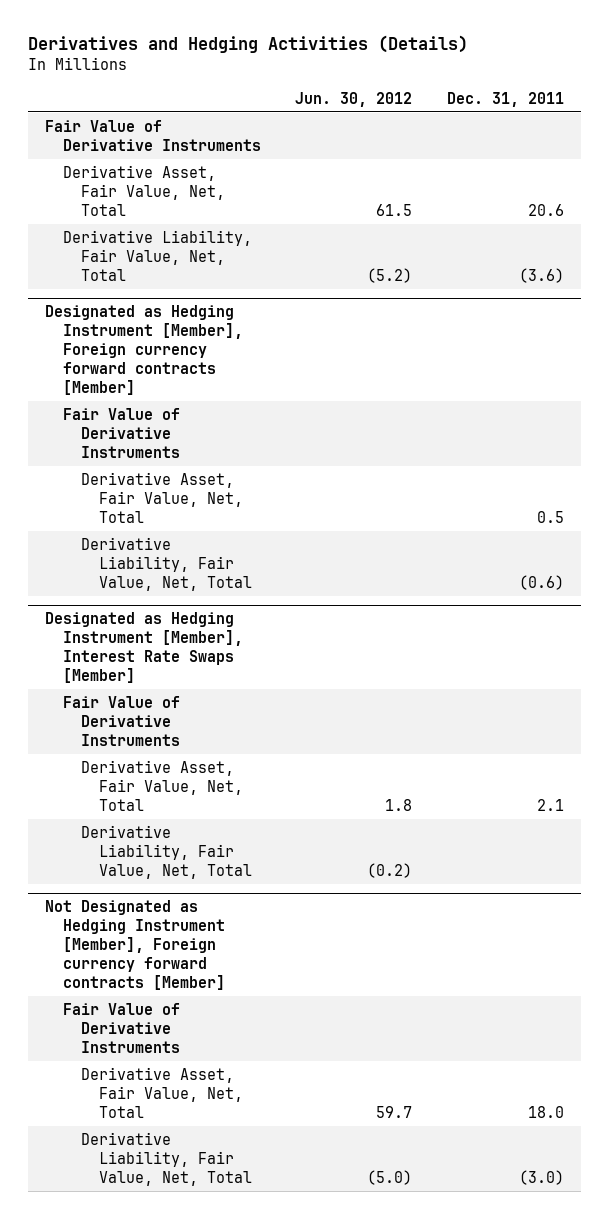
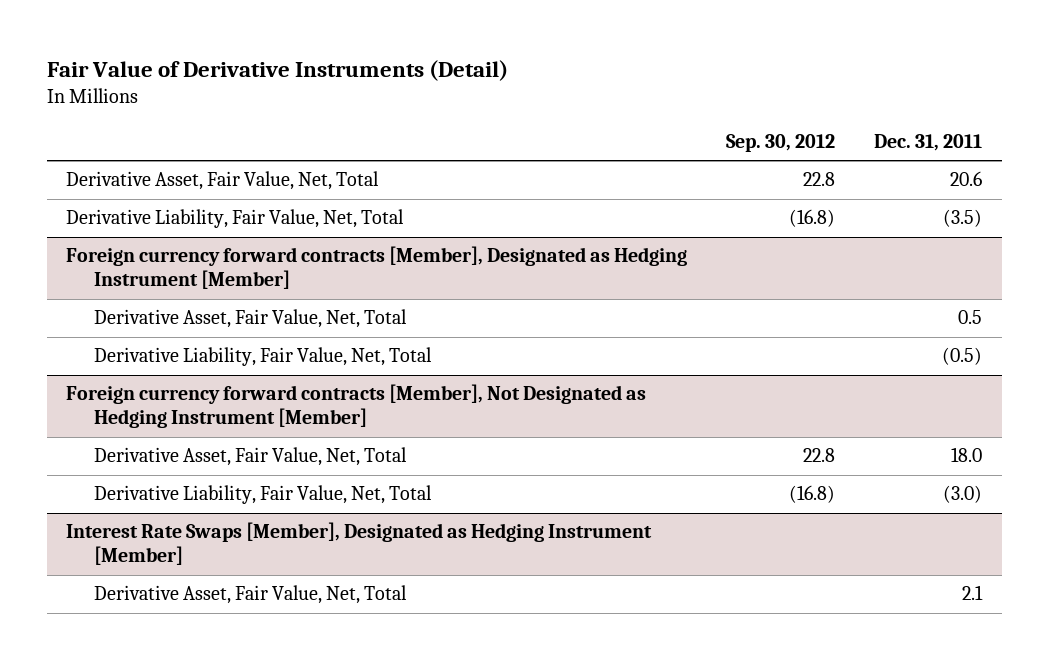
- Derivatives and Hedging Activities (Details)
+ Fair Value of Derivative Instruments (Detail)
- | Jun. 30, 2012 | Dec. 31, 2011
+ | Sep. 30, 2012 | Dec. 31, 2011
- Fair Value of Derivative Instruments
- Derivative Liability, Fair Value, Net, Total | (5.2) | (3.6)
- Designated as Hedging Instrument [Member], Foreign currency forward contracts [Member]
- Fair Value of Derivative Instruments
+ Derivative Liability, Fair Value, Net, Total | (16.8) | (3.5)
+ Foreign currency forward contracts [Member], Designated as Hedging Instrument [Member]
- Derivative Liability, Fair Value, Net, Total | | (0.6)
- Designated as Hedging Instrument [Member], Interest Rate Swaps [Member]
- Fair Value of Derivative Instruments
- Derivative Asset, Fair Value, Net, Total | 1.8 | 2.1
- Derivative Liability, Fair Value, Net, Total | (0.2) |
- Not Designated as Hedging Instrument [Member], Foreign currency forward contracts [Member]
- Fair Value of Derivative Instruments
+ Derivative Liability, Fair Value, Net, Total | | (0.5)
+ Foreign currency forward contracts [Member], Not Designated as Hedging Instrument [Member]
+ Interest Rate Swaps [Member], Designated as Hedging Instrument [Member]
+ Derivative Asset, Fair Value, Net, Total | | 2.1

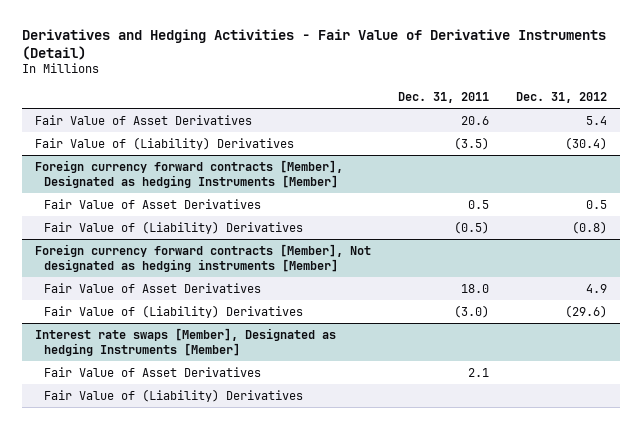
- Fair Value of Derivative Instruments (Detail)
+ Derivatives and Hedging Activities - Fair Value of Derivative Instruments (Detail)
- | Sep. 30, 2012 | Dec. 31, 2011
+ | Dec. 31, 2011 | Dec. 31, 2012
- Derivative Asset, Fair Value, Net, Total | 22.8 | 20.6
- Derivative Liability, Fair Value, Net, Total | (16.8) | (3.5)
- Foreign currency forward contracts [Member], Designated as Hedging Instrument [Member]
- Derivative Asset, Fair Value, Net, Total | | 0.5
- Derivative Liability, Fair Value, Net, Total | | (0.5)
- Foreign currency forward contracts [Member], Not Designated as Hedging Instrument [Member]
- Derivative Asset, Fair Value, Net, Total | 22.8 | 18.0
- Derivative Liability, Fair Value, Net, Total | (16.8) | (3.0)
- Interest Rate Swaps [Member], Designated as Hedging Instrument [Member]
- Derivative Asset, Fair Value, Net, Total | | 2.1
+ Fair Value of Asset Derivatives | 20.6 | 5.4
+ Fair Value of (Liability) Derivatives | (3.5) | (30.4)
+ Foreign currency forward contracts [Member], Designated as hedging Instruments [Member]
+ Fair Value of Asset Derivatives | 0.5 | 0.5
+ Fair Value of (Liability) Derivatives | (0.5) | (0.8)
+ Foreign currency forward contracts [Member], Not designated as hedging instruments [Member]
+ Fair Value of Asset Derivatives | 18.0 | 4.9
+ Fair Value of (Liability) Derivatives | (3.0) | (29.6)
+ Interest rate swaps [Member], Designated as hedging Instruments [Member]
+ Fair Value of Asset Derivatives | 2.1 |
+ Fair Value of (Liability) Derivatives

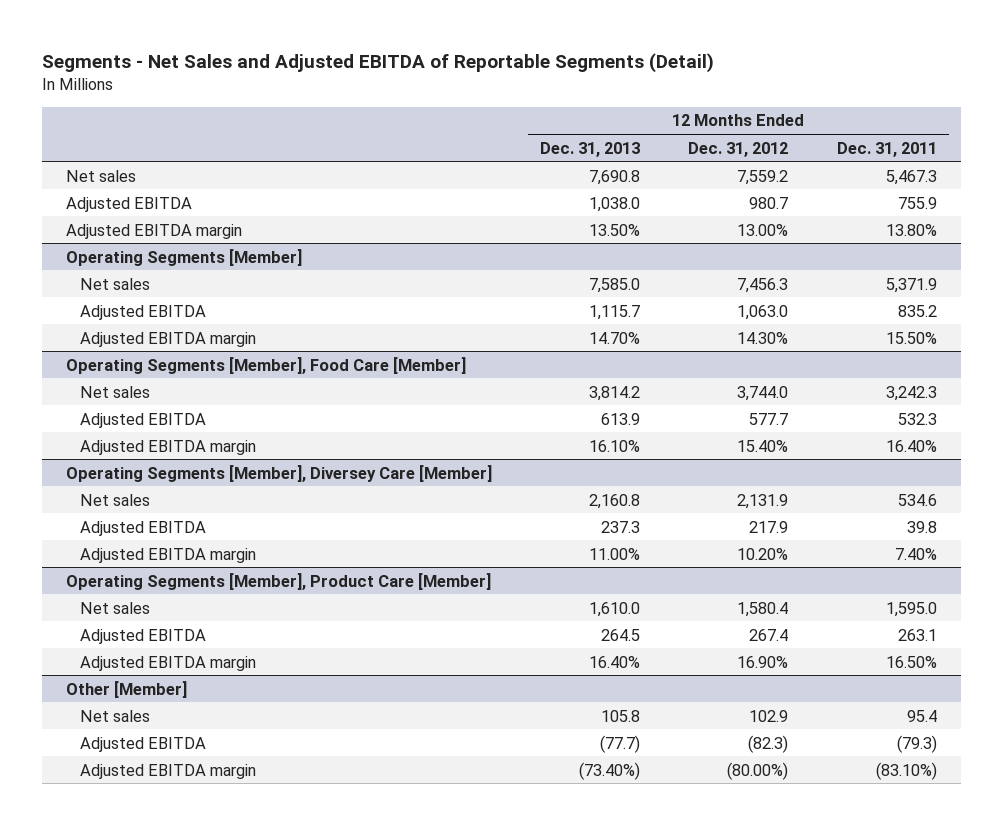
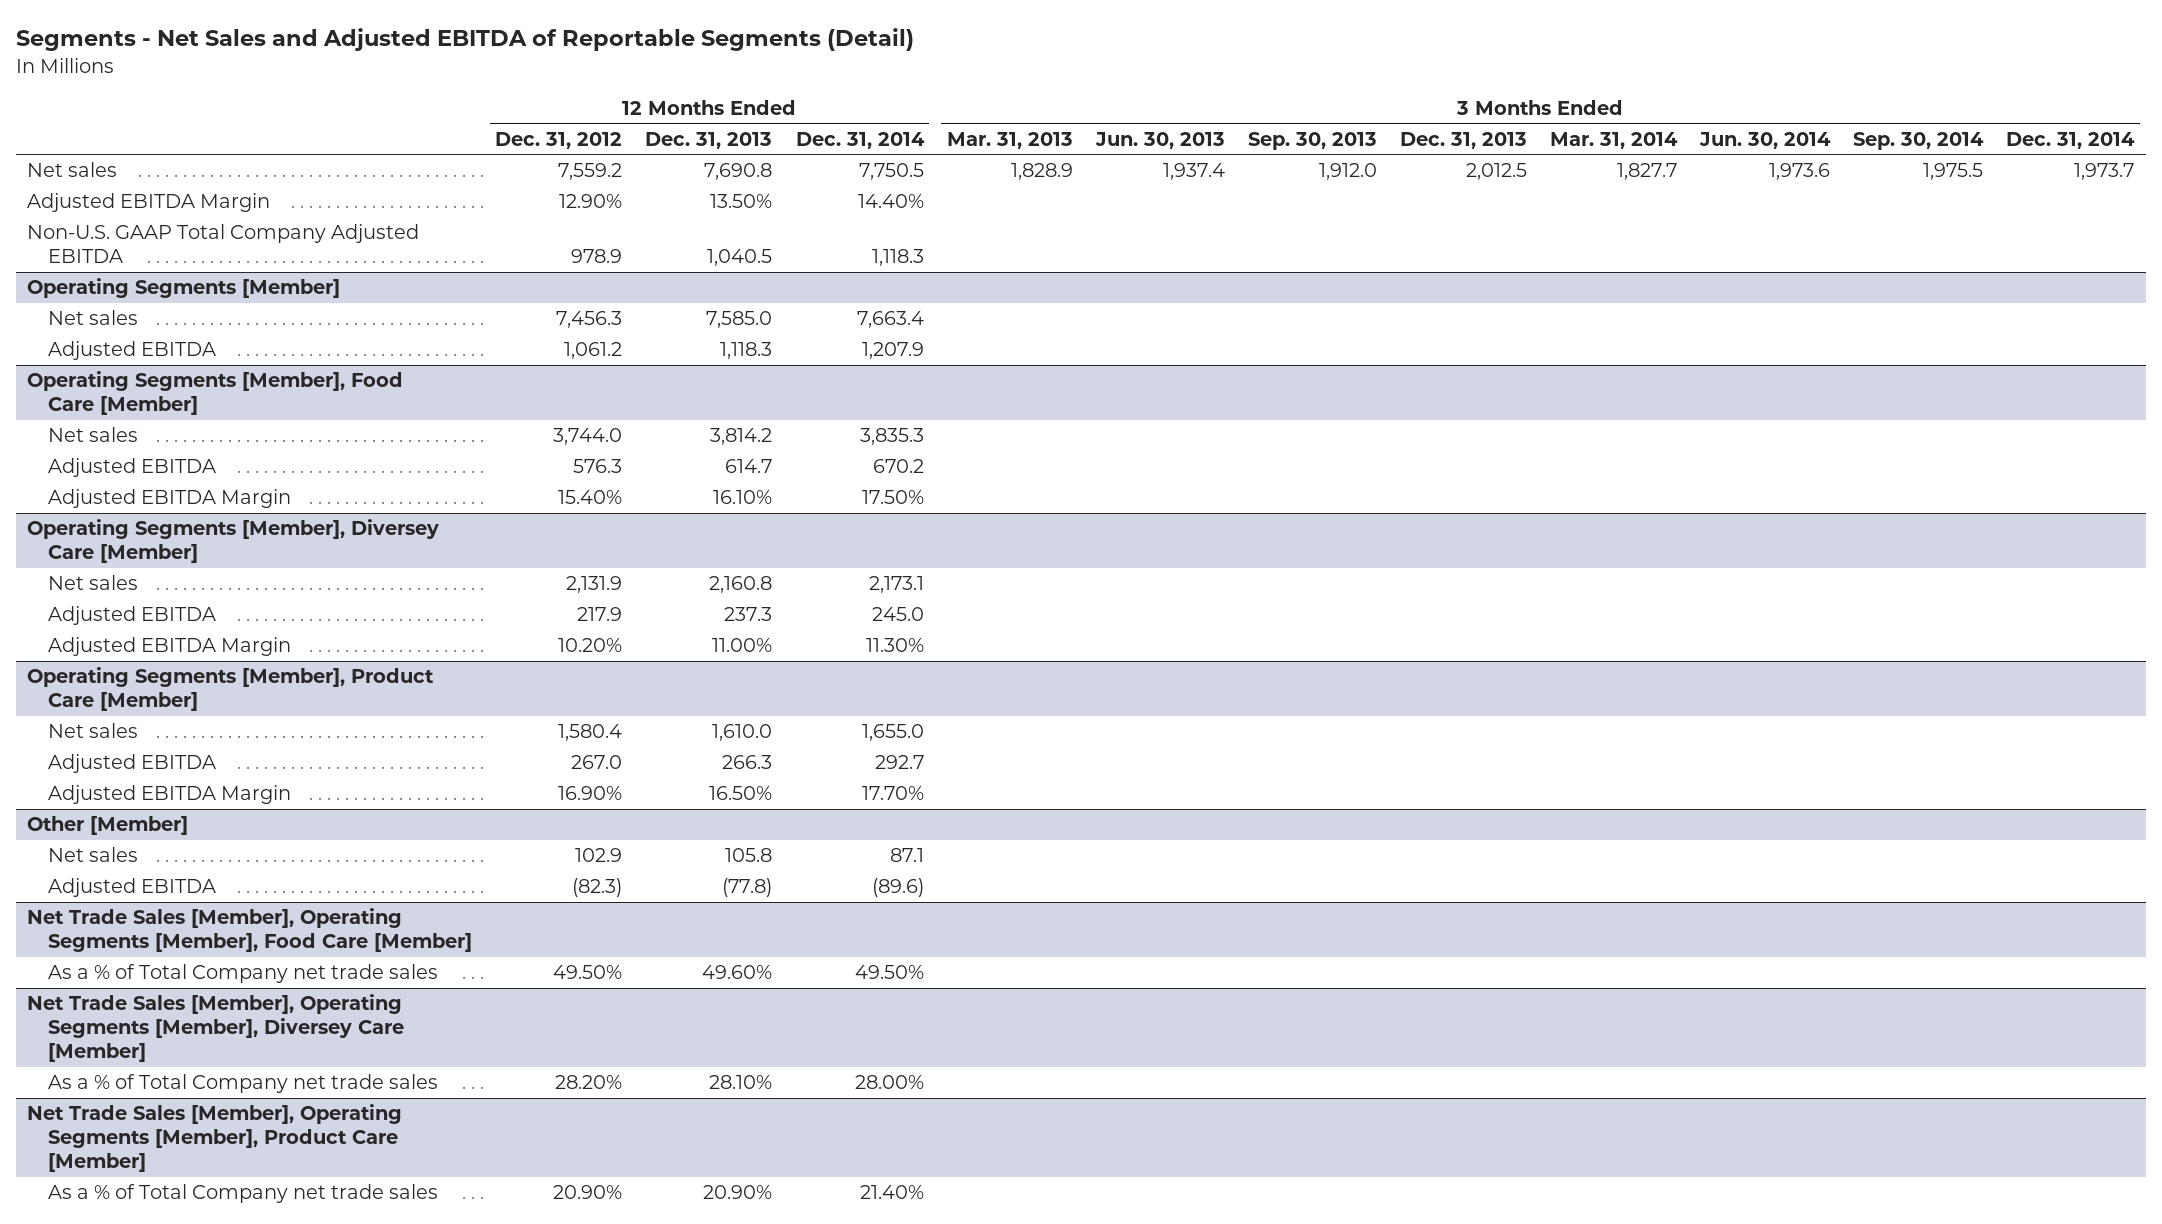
- | 12 Months Ended Dec. 31, 2013 | 12 Months Ended Dec. 31, 2012 | 12 Months Ended Dec. 31, 2011
+ | 12 Months Ended Dec. 31, 2012 | 12 Months Ended Dec. 31, 2013 | 12 Months Ended Dec. 31, 2014 | 3 Months Ended Mar. 31, 2013 | 3 Months Ended Jun. 30, 2013 | 3 Months Ended Sep. 30, 2013 | 3 Months Ended Dec. 31, 2013 | 3 Months Ended Mar. 31, 2014 | 3 Months Ended Jun. 30, 2014 | 3 Months Ended Sep. 30, 2014 | 3 Months Ended Dec. 31, 2014
- Adjusted EBITDA | 1,038.0 | 980.7 | 755.9
- Adjusted EBITDA margin | 13.50% | 13.00% | 13.80%
+ Adjusted EBITDA Margin | 12.90% | 13.50% | 14.40% | | | | | | | |
+ Non-U.S. GAAP Total Company Adjusted EBITDA | 978.9 | 1,040.5 | 1,118.3 | | | | | | | |
@ Operating Segments [Member]
- Adjusted EBITDA | 1,115.7 | 1,063.0 | 835.2
- Adjusted EBITDA margin | 14.70% | 14.30% | 15.50%
+ Adjusted EBITDA | 1,061.2 | 1,118.3 | 1,207.9 | | | | | | | |
@ Operating Segments [Member], Food Care [Member]
- Adjusted EBITDA | 613.9 | 577.7 | 532.3
- Adjusted EBITDA margin | 16.10% | 15.40% | 16.40%
+ Adjusted EBITDA | 576.3 | 614.7 | 670.2 | | | | | | | |
+ Adjusted EBITDA Margin | 15.40% | 16.10% | 17.50% | | | | | | | |
@ Operating Segments [Member], Diversey Care [Member]
- Adjusted EBITDA margin | 11.00% | 10.20% | 7.40%
+ Adjusted EBITDA Margin | 10.20% | 11.00% | 11.30% | | | | | | | |
@ Operating Segments [Member], Product Care [Member]
- Adjusted EBITDA | 264.5 | 267.4 | 263.1
- Adjusted EBITDA margin | 16.40% | 16.90% | 16.50%
+ Adjusted EBITDA | 267.0 | 266.3 | 292.7 | | | | | | | |
+ Adjusted EBITDA Margin | 16.90% | 16.50% | 17.70% | | | | | | | |
@ Other [Member]
- Adjusted EBITDA | (77.7) | (82.3) | (79.3)
- Adjusted EBITDA margin | (73.40%) | (80.00%) | (83.10%)
+ Adjusted EBITDA | (82.3) | (77.8) | (89.6) | | | | | | | |
+ Net Trade Sales [Member], Operating Segments [Member], Food Care [Member]
+ As a % of Total Company net trade sales | 49.50% | 49.60% | 49.50% | | | | | | | |
+ Net Trade Sales [Member], Operating Segments [Member], Diversey Care [Member]
+ As a % of Total Company net trade sales | 28.20% | 28.10% | 28.00% | | | | | | | |
+ Net Trade Sales [Member], Operating Segments [Member], Product Care [Member]
+ As a % of Total Company net trade sales | 20.90% | 20.90% | 21.40% | | | | | | | |

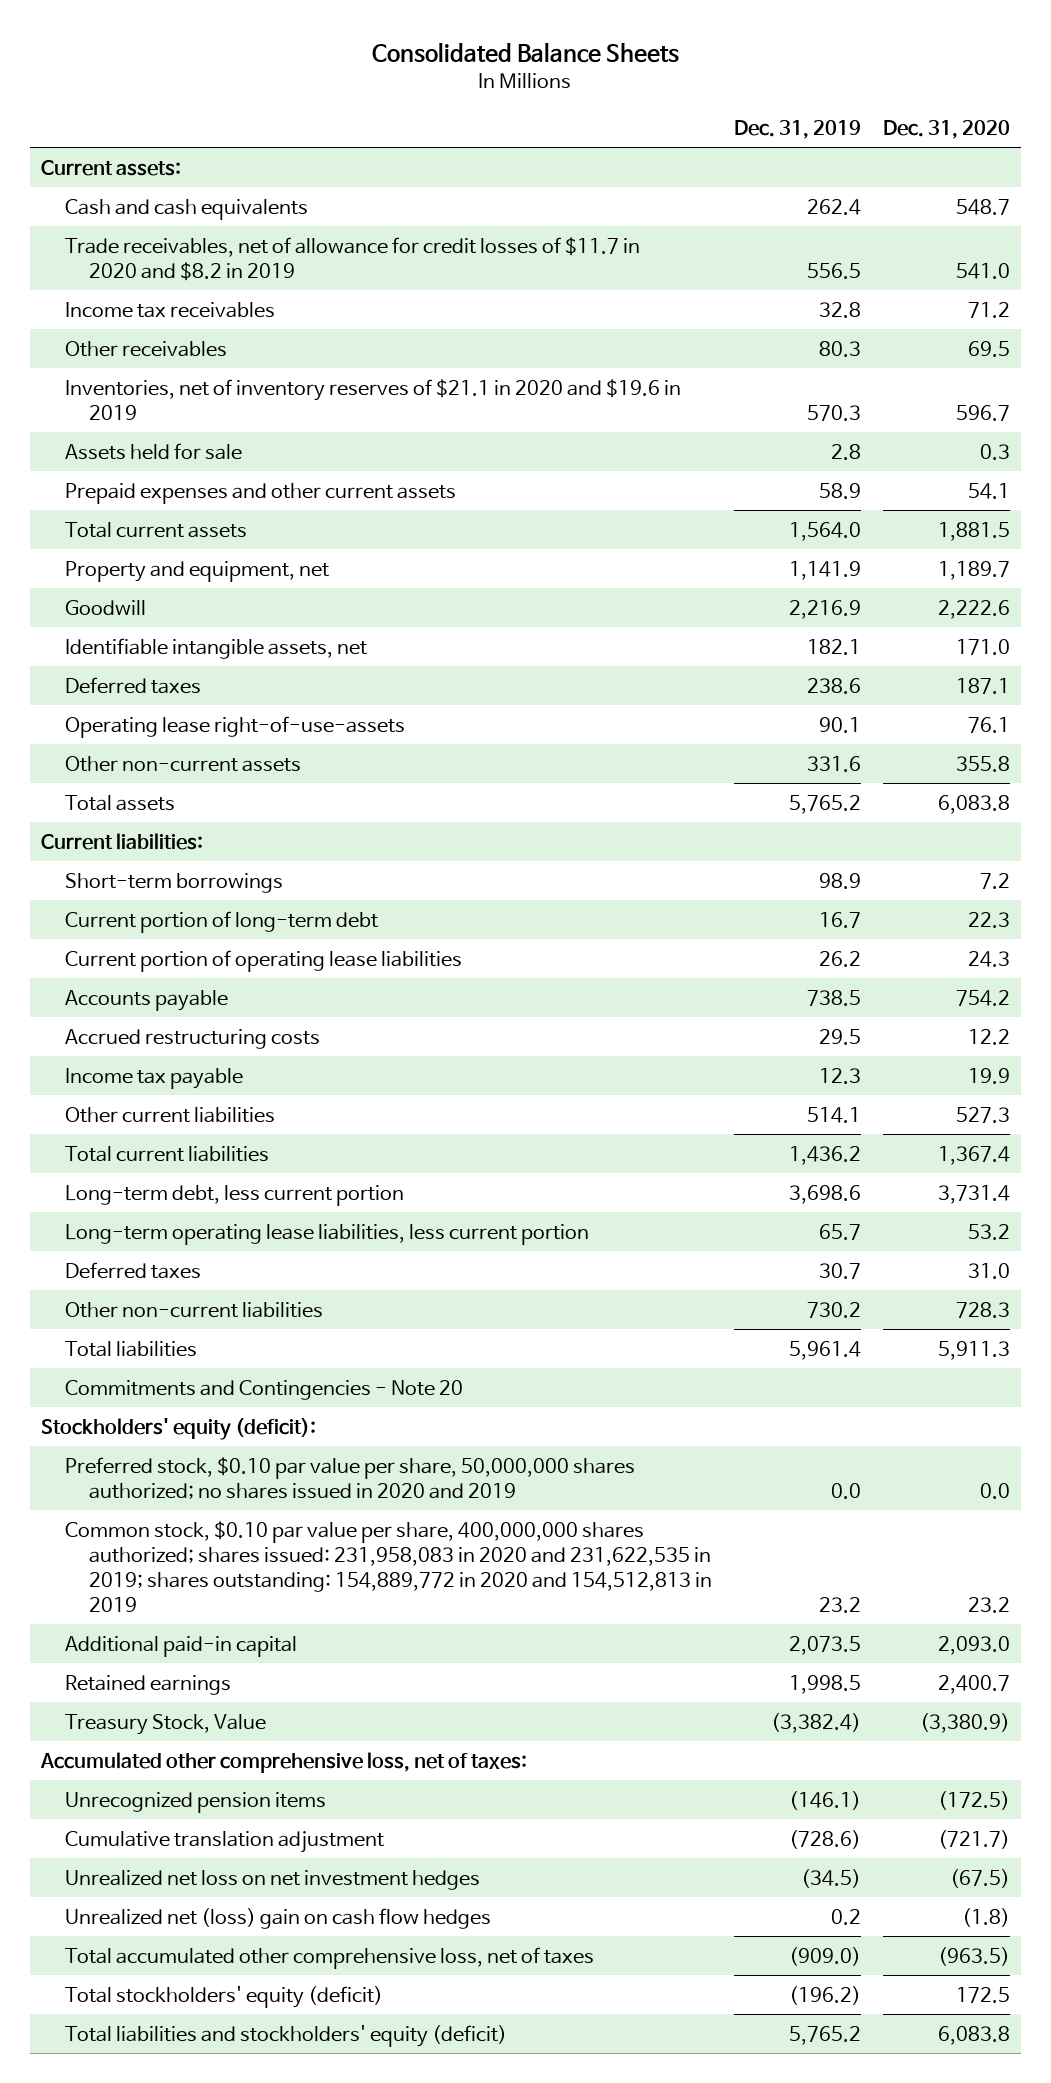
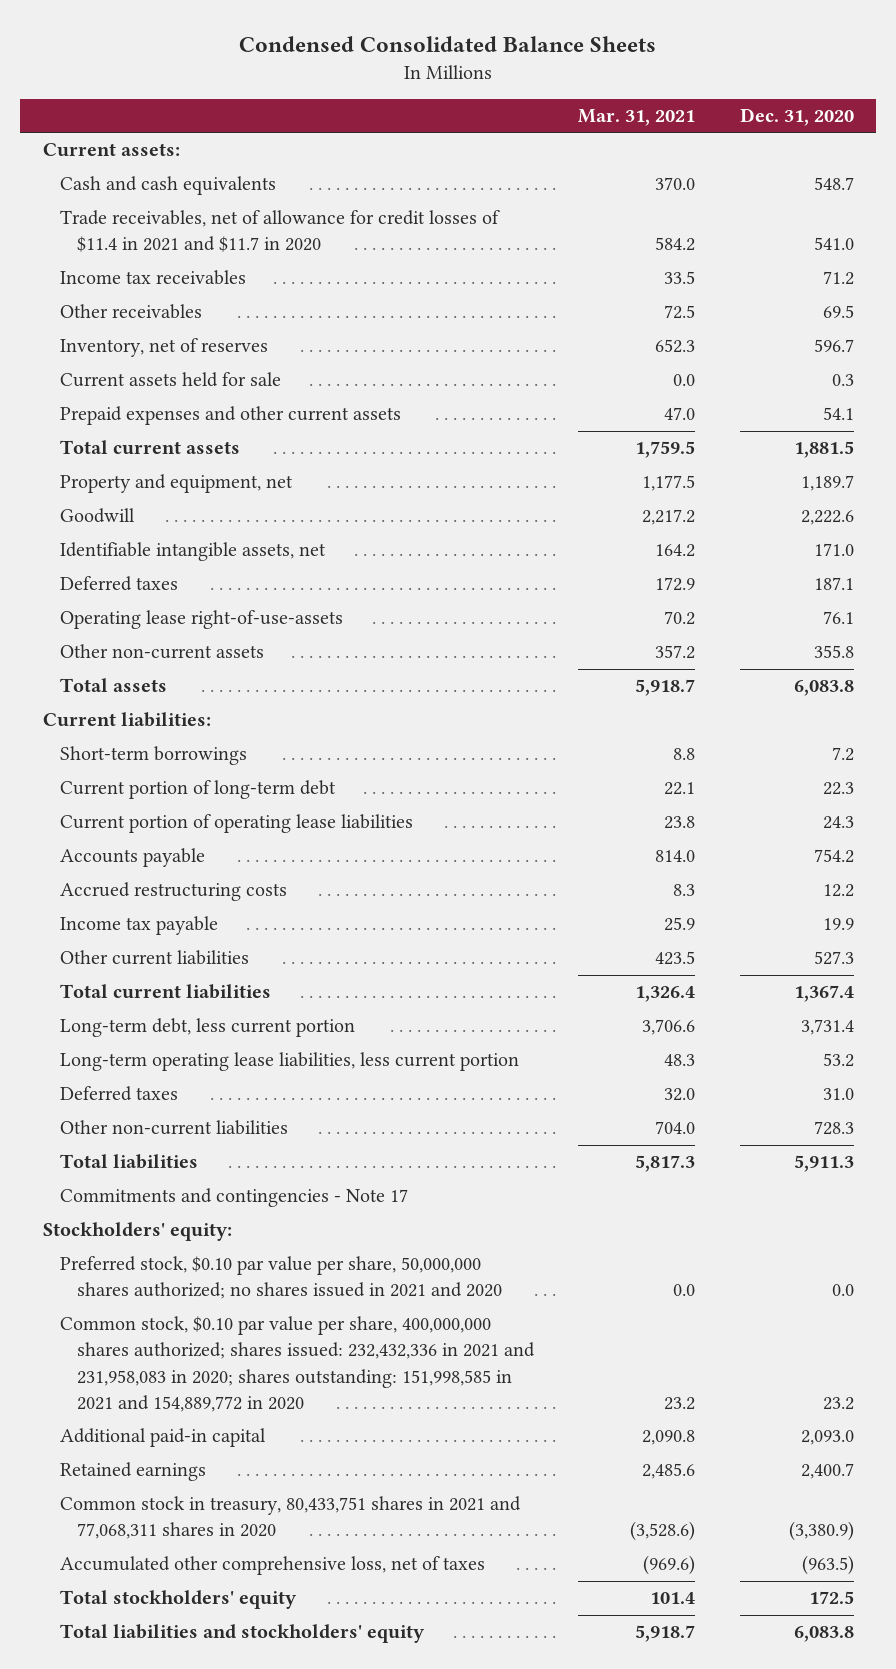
- Consolidated Balance Sheets
+ Condensed Consolidated Balance Sheets
- | Dec. 31, 2019 | Dec. 31, 2020
+ | Mar. 31, 2021 | Dec. 31, 2020
- Trade receivables, net of allowance for credit losses of $11.7 in 2020 and $8.2 in 2019 | 556.5 | 541.0
+ Trade receivables, net of allowance for credit losses of $11.4 in 2021 and $11.7 in 2020 | 584.2 | 541.0
- Inventories, net of inventory reserves of $21.1 in 2020 and $19.6 in 2019 | 570.3 | 596.7
- Assets held for sale | 2.8 | 0.3
+ Inventory, net of reserves | 652.3 | 596.7
+ Current assets held for sale | 0.0 | 0.3
- Commitments and Contingencies - Note 20
- Stockholders' equity (deficit):
- Preferred stock, $0.10 par value per share, 50,000,000 shares authorized; no shares issued in 2020 and 2019 | 0.0 | 0.0
- Common stock, $0.10 par value per share, 400,000,000 shares authorized; shares issued: 231,958,083 in 2020 and 231,622,535 in 2019; shares outstanding: 154,889,772 in 2020 and 154,512,813 in 2019 | 23.2 | 23.2
+ Commitments and contingencies - Note 17
+ Stockholders' equity:
+ Preferred stock, $0.10 par value per share, 50,000,000 shares authorized; no shares issued in 2021 and 2020 | 0.0 | 0.0
+ Common stock, $0.10 par value per share, 400,000,000 shares authorized; shares issued: 232,432,336 in 2021 and 231,958,083 in 2020; shares outstanding: 151,998,585 in 2021 and 154,889,772 in 2020 | 23.2 | 23.2
- Treasury Stock, Value | (3,382.4) | (3,380.9)
- Accumulated other comprehensive loss, net of taxes:
- Unrecognized pension items | (146.1) | (172.5)
- Cumulative translation adjustment | (728.6) | (721.7)
- Unrealized net loss on net investment hedges | (34.5) | (67.5)
- Unrealized net (loss) gain on cash flow hedges | 0.2 | (1.8)
- Total accumulated other comprehensive loss, net of taxes | (909.0) | (963.5)
- Total stockholders' equity (deficit) | (196.2) | 172.5
- Total liabilities and stockholders' equity (deficit) | 5,765.2 | 6,083.8
+ Common stock in treasury, 80,433,751 shares in 2021 and 77,068,311 shares in 2020 | (3,528.6) | (3,380.9)
+ Accumulated other comprehensive loss, net of taxes | (969.6) | (963.5)
+ Total stockholders' equity | 101.4 | 172.5
+ Total liabilities and stockholders' equity | 5,918.7 | 6,083.8

